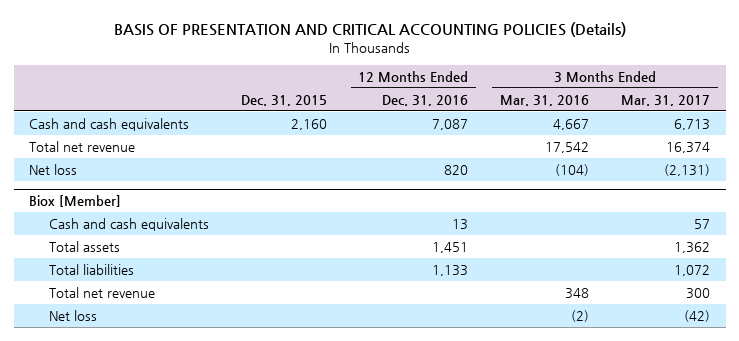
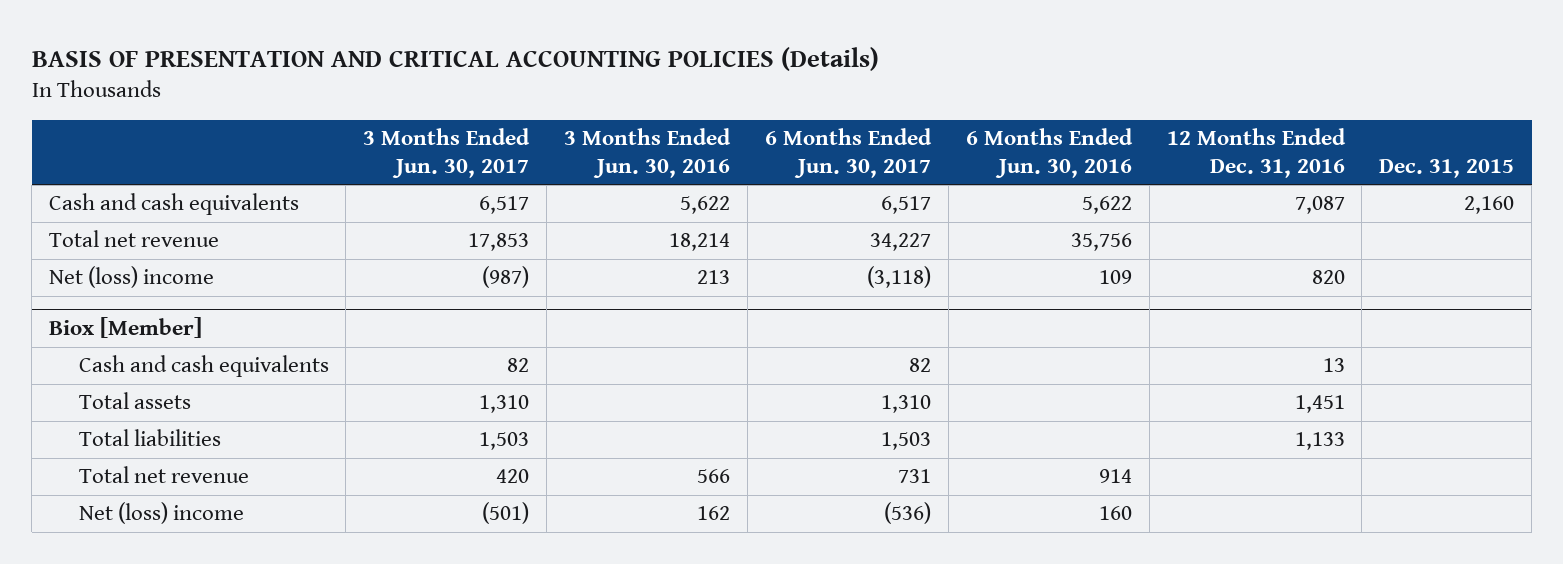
- | Dec. 31, 2015 | 12 Months Ended Dec. 31, 2016 | 3 Months Ended Mar. 31, 2016 | 3 Months Ended Mar. 31, 2017
+ | 3 Months Ended Jun. 30, 2017 | 3 Months Ended Jun. 30, 2016 | 6 Months Ended Jun. 30, 2017 | 6 Months Ended Jun. 30, 2016 | 12 Months Ended Dec. 31, 2016 | Dec. 31, 2015
- Net loss | | 820 | (104) | (2,131)
+ Net (loss) income | (987) | 213 | (3,118) | 109 | 820 |
@ Biox [Member]
- Net loss | | | (2) | (42)
+ Net (loss) income | (501) | 162 | (536) | 160 | |

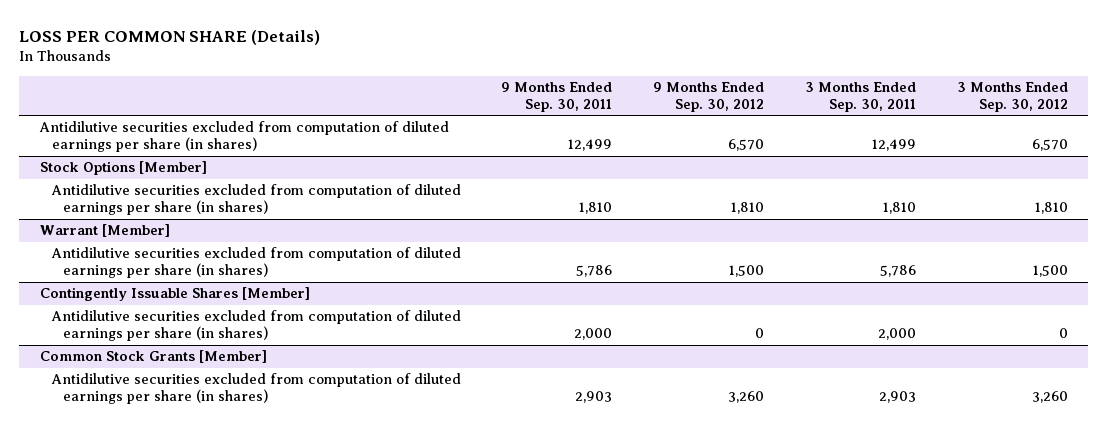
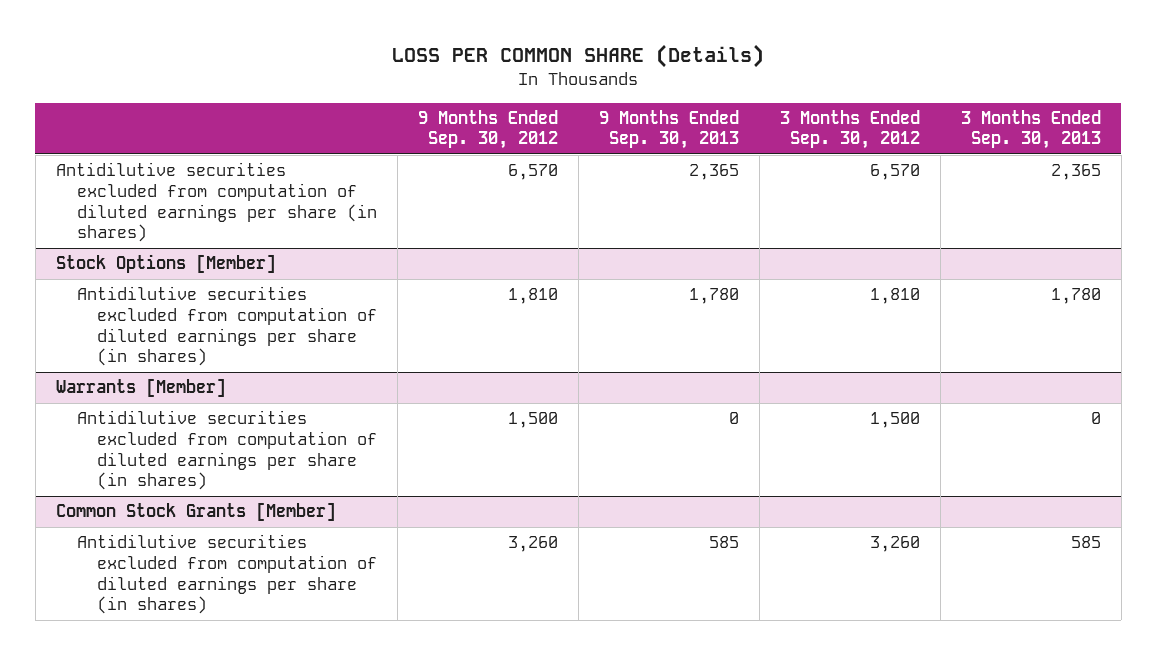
- | 9 Months Ended Sep. 30, 2011 | 9 Months Ended Sep. 30, 2012 | 3 Months Ended Sep. 30, 2011 | 3 Months Ended Sep. 30, 2012
+ | 9 Months Ended Sep. 30, 2012 | 9 Months Ended Sep. 30, 2013 | 3 Months Ended Sep. 30, 2012 | 3 Months Ended Sep. 30, 2013
- Warrant [Member]
+ Warrants [Member]
- Contingently Issuable Shares [Member]
- Antidilutive securities excluded from computation of diluted earnings per share (in shares) | 2,000 | 0 | 2,000 | 0

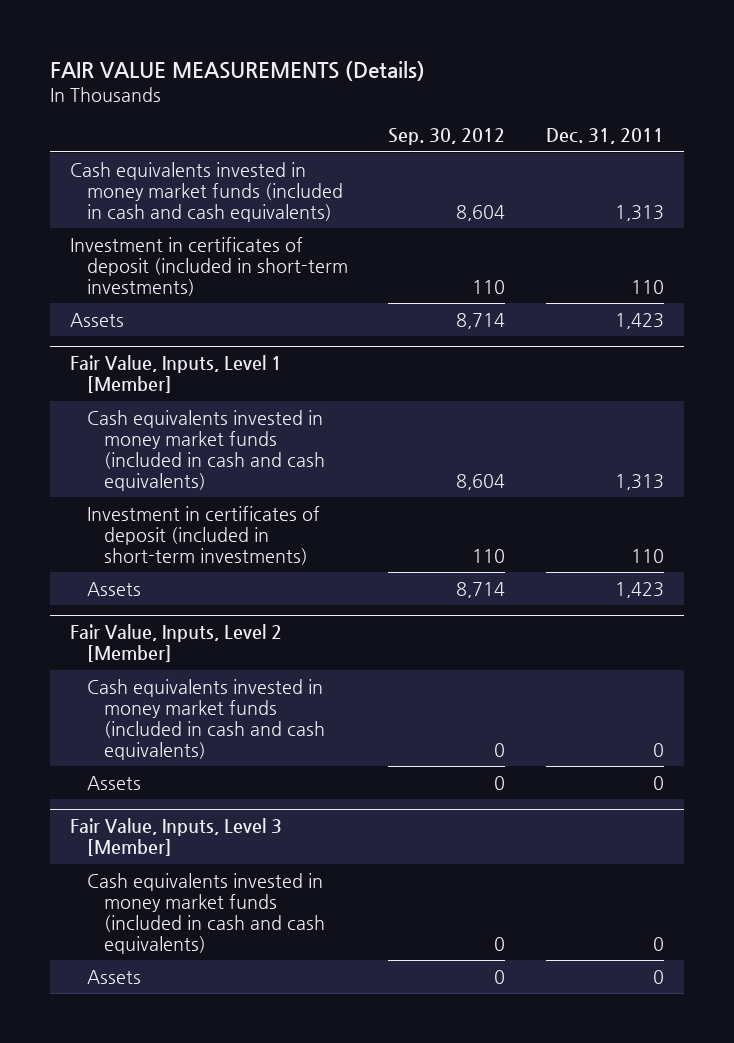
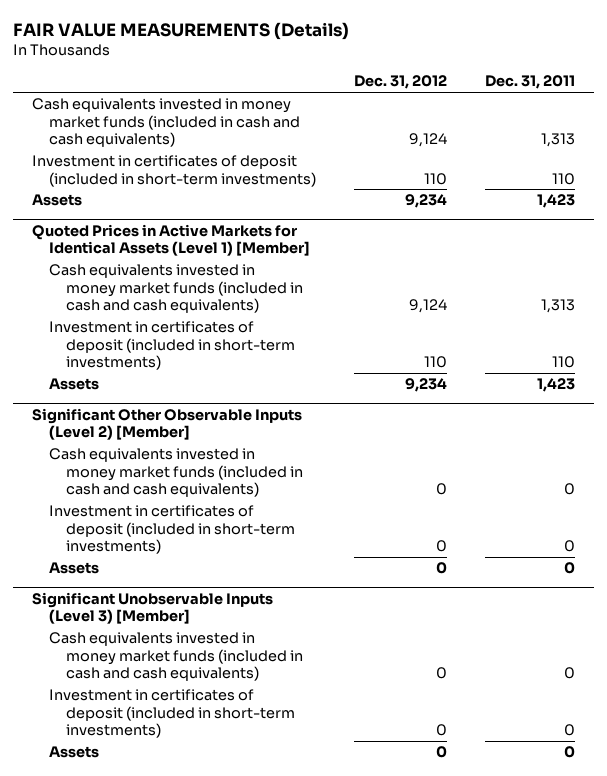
- | Sep. 30, 2012 | Dec. 31, 2011
+ | Dec. 31, 2012 | Dec. 31, 2011
- Fair Value, Inputs, Level 1 [Member]
+ Quoted Prices in Active Markets for Identical Assets (Level 1) [Member]
- Fair Value, Inputs, Level 2 [Member]
+ Significant Other Observable Inputs (Level 2) [Member]
+ Investment in certificates of deposit (included in short-term investments) | 0 | 0
- Fair Value, Inputs, Level 3 [Member]
+ Significant Unobservable Inputs (Level 3) [Member]
+ Investment in certificates of deposit (included in short-term investments) | 0 | 0

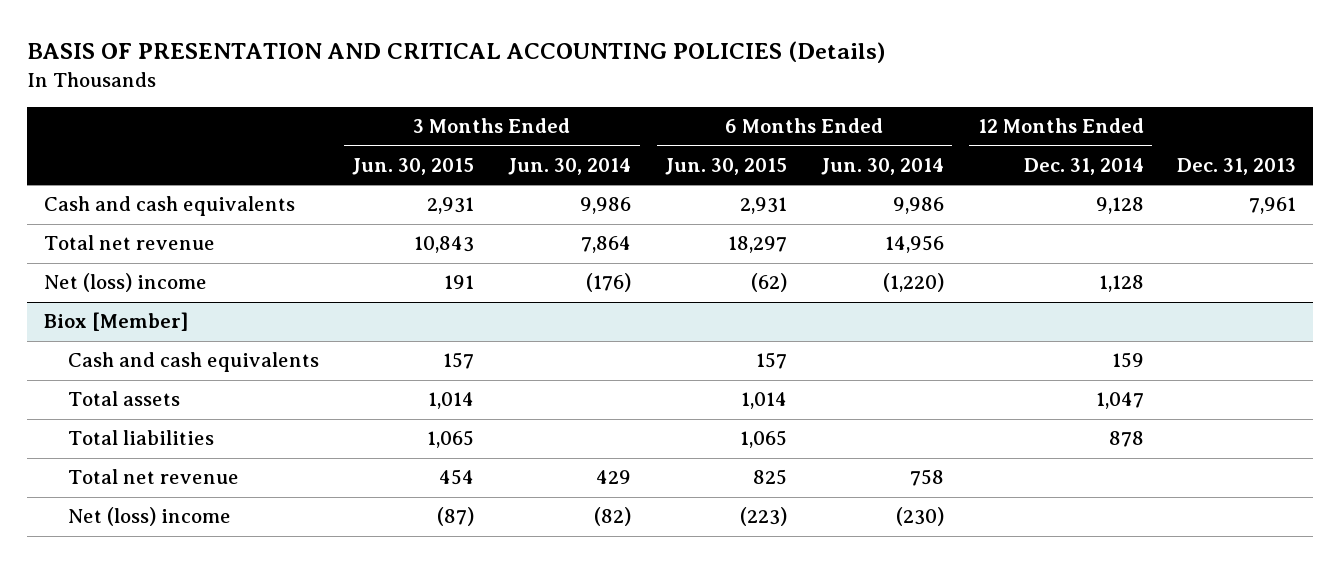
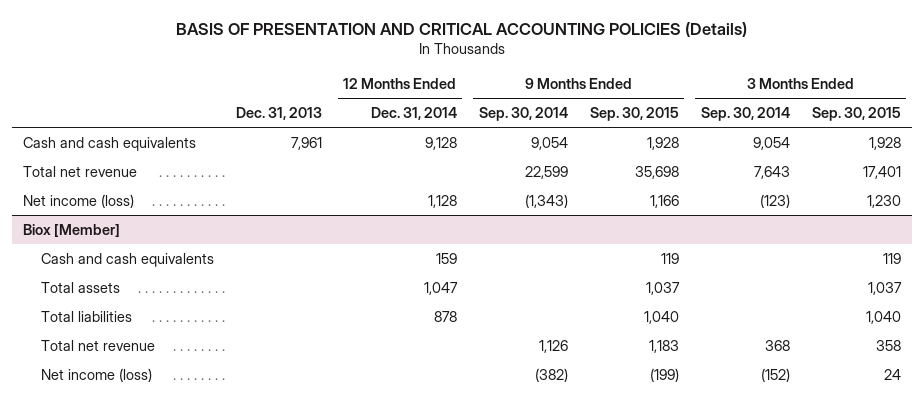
- | 3 Months Ended Jun. 30, 2015 | 3 Months Ended Jun. 30, 2014 | 6 Months Ended Jun. 30, 2015 | 6 Months Ended Jun. 30, 2014 | 12 Months Ended Dec. 31, 2014 | Dec. 31, 2013
+ | Dec. 31, 2013 | 12 Months Ended Dec. 31, 2014 | 9 Months Ended Sep. 30, 2014 | 9 Months Ended Sep. 30, 2015 | 3 Months Ended Sep. 30, 2014 | 3 Months Ended Sep. 30, 2015
- Net (loss) income | 191 | (176) | (62) | (1,220) | 1,128 |
+ Net income (loss) | | 1,128 | (1,343) | 1,166 | (123) | 1,230
@ Biox [Member]
- Net (loss) income | (87) | (82) | (223) | (230) | |
+ Net income (loss) | | | (382) | (199) | (152) | 24

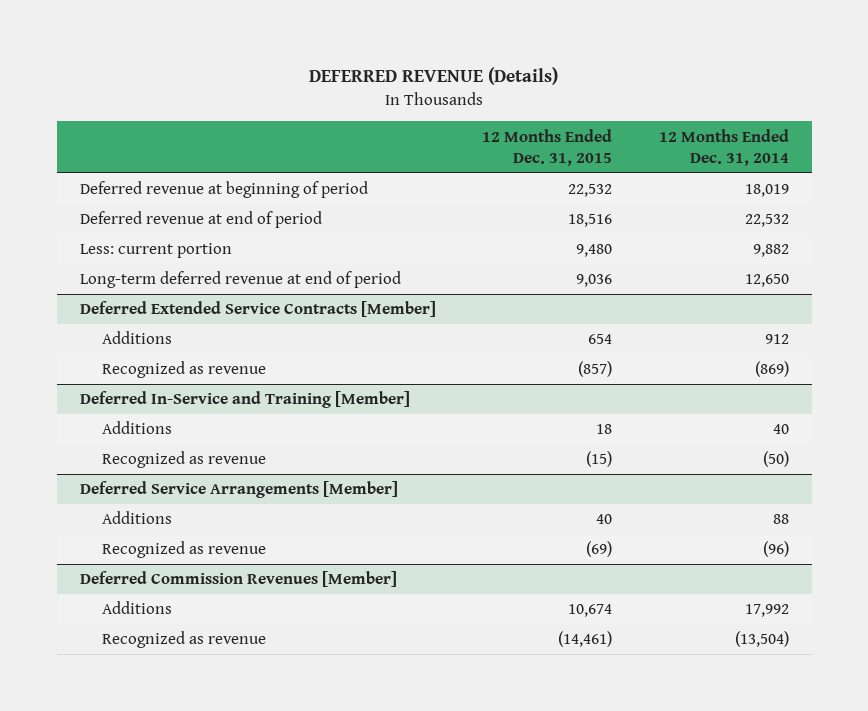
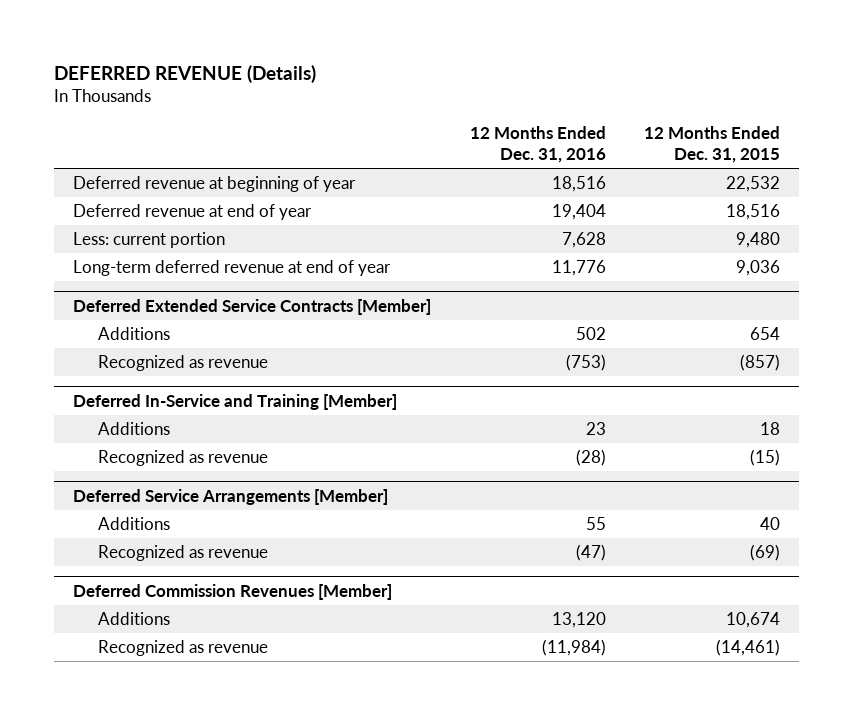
- | 12 Months Ended Dec. 31, 2015 | 12 Months Ended Dec. 31, 2014
+ | 12 Months Ended Dec. 31, 2016 | 12 Months Ended Dec. 31, 2015
- Deferred revenue at beginning of period | 22,532 | 18,019
- Deferred revenue at end of period | 18,516 | 22,532
+ Deferred revenue at beginning of year | 18,516 | 22,532
+ Deferred revenue at end of year | 19,404 | 18,516
- Long-term deferred revenue at end of period | 9,036 | 12,650
+ Long-term deferred revenue at end of year | 11,776 | 9,036

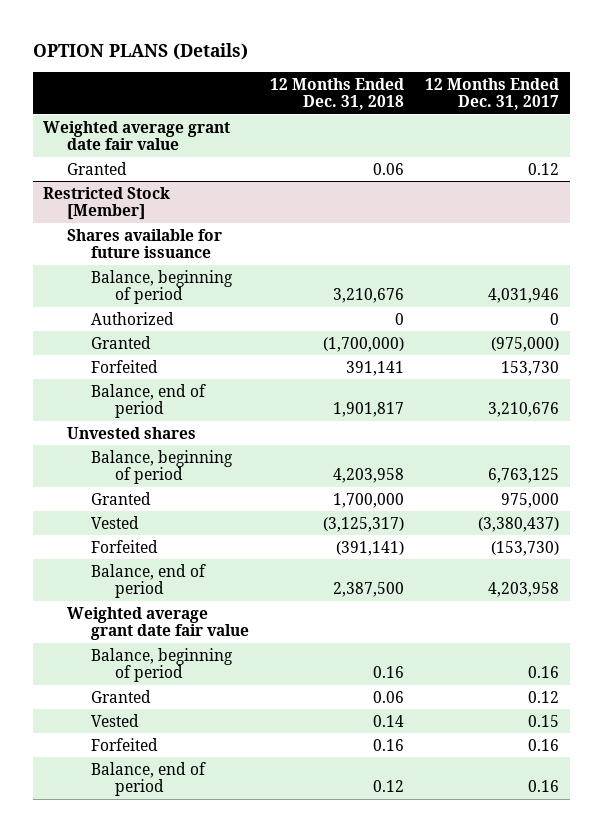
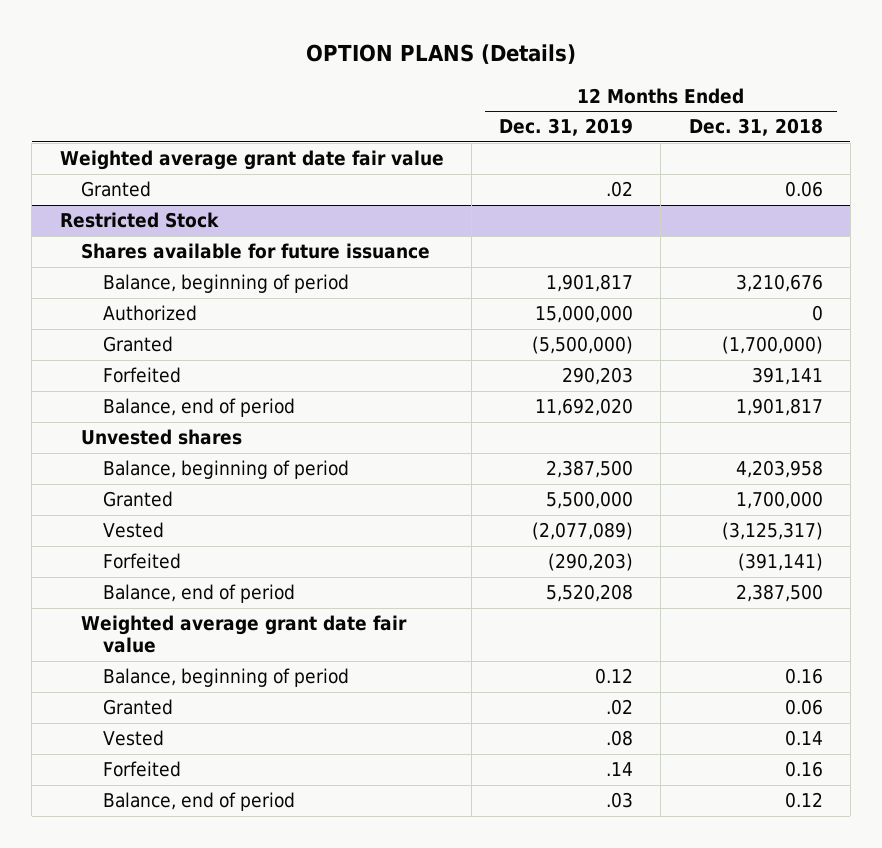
- | 12 Months Ended Dec. 31, 2018 | 12 Months Ended Dec. 31, 2017
+ | 12 Months Ended Dec. 31, 2019 | 12 Months Ended Dec. 31, 2018
- Restricted Stock [Member]
+ Restricted Stock

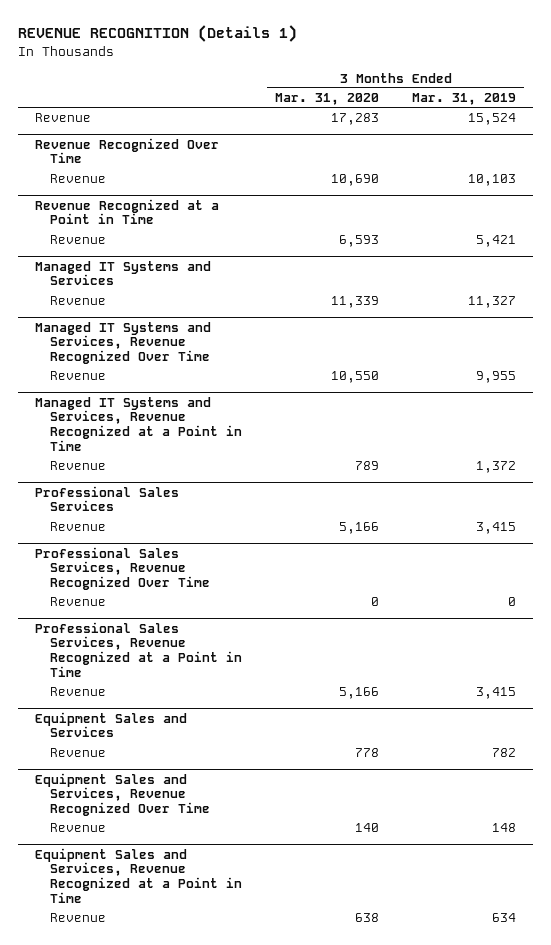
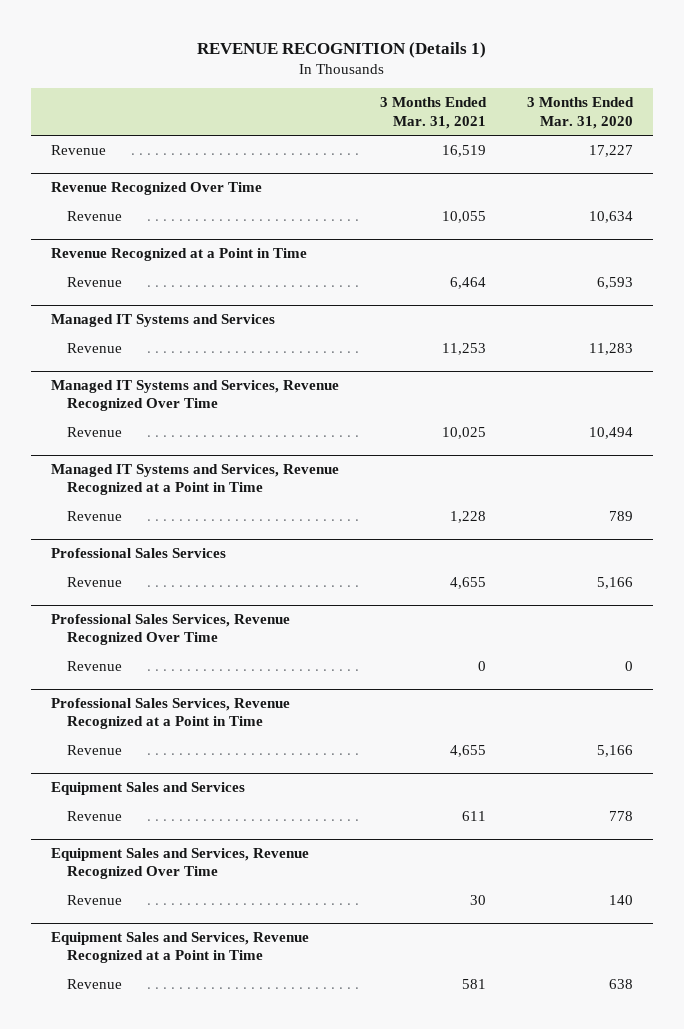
- | 3 Months Ended Mar. 31, 2020 | 3 Months Ended Mar. 31, 2019
+ | 3 Months Ended Mar. 31, 2021 | 3 Months Ended Mar. 31, 2020
- Revenue | 17,283 | 15,524
+ Revenue | 16,519 | 17,227
@ Revenue Recognized Over Time
- Revenue | 10,690 | 10,103
+ Revenue | 10,055 | 10,634
@ Managed IT Systems and Services
- Revenue | 11,339 | 11,327
+ Revenue | 11,253 | 11,283
@ Managed IT Systems and Services, Revenue Recognized Over Time
- Revenue | 10,550 | 9,955
+ Revenue | 10,025 | 10,494

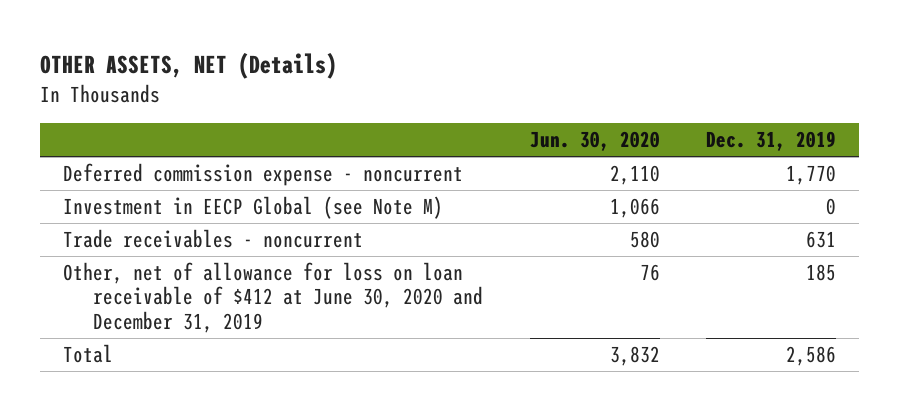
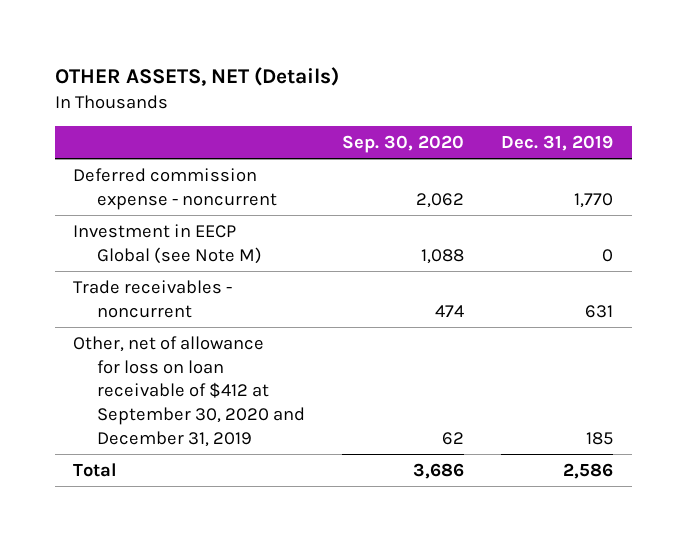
- | Jun. 30, 2020 | Dec. 31, 2019
+ | Sep. 30, 2020 | Dec. 31, 2019
- Other, net of allowance for loss on loan receivable of $412 at June 30, 2020 and December 31, 2019 | 76 | 185
+ Other, net of allowance for loss on loan receivable of $412 at September 30, 2020 and December 31, 2019 | 62 | 185

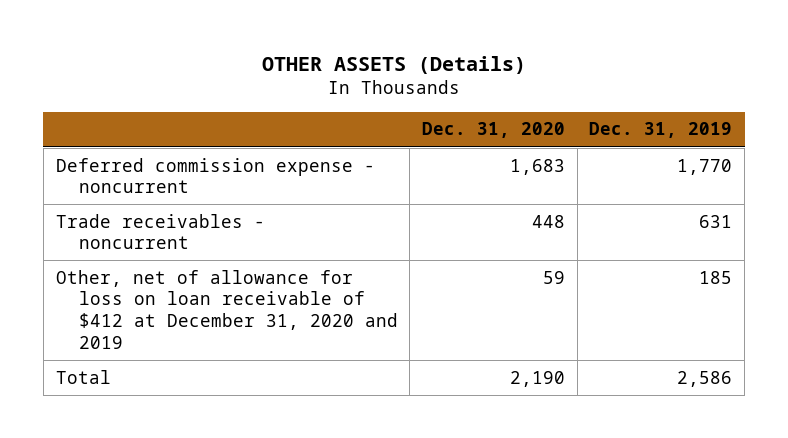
- OTHER ASSETS, NET (Details)
+ OTHER ASSETS (Details)
- | Sep. 30, 2020 | Dec. 31, 2019
+ | Dec. 31, 2020 | Dec. 31, 2019
- Investment in EECP Global (see Note M) | 1,088 | 0
- Other, net of allowance for loss on loan receivable of $412 at September 30, 2020 and December 31, 2019 | 62 | 185
+ Other, net of allowance for loss on loan receivable of $412 at December 31, 2020 and 2019 | 59 | 185

